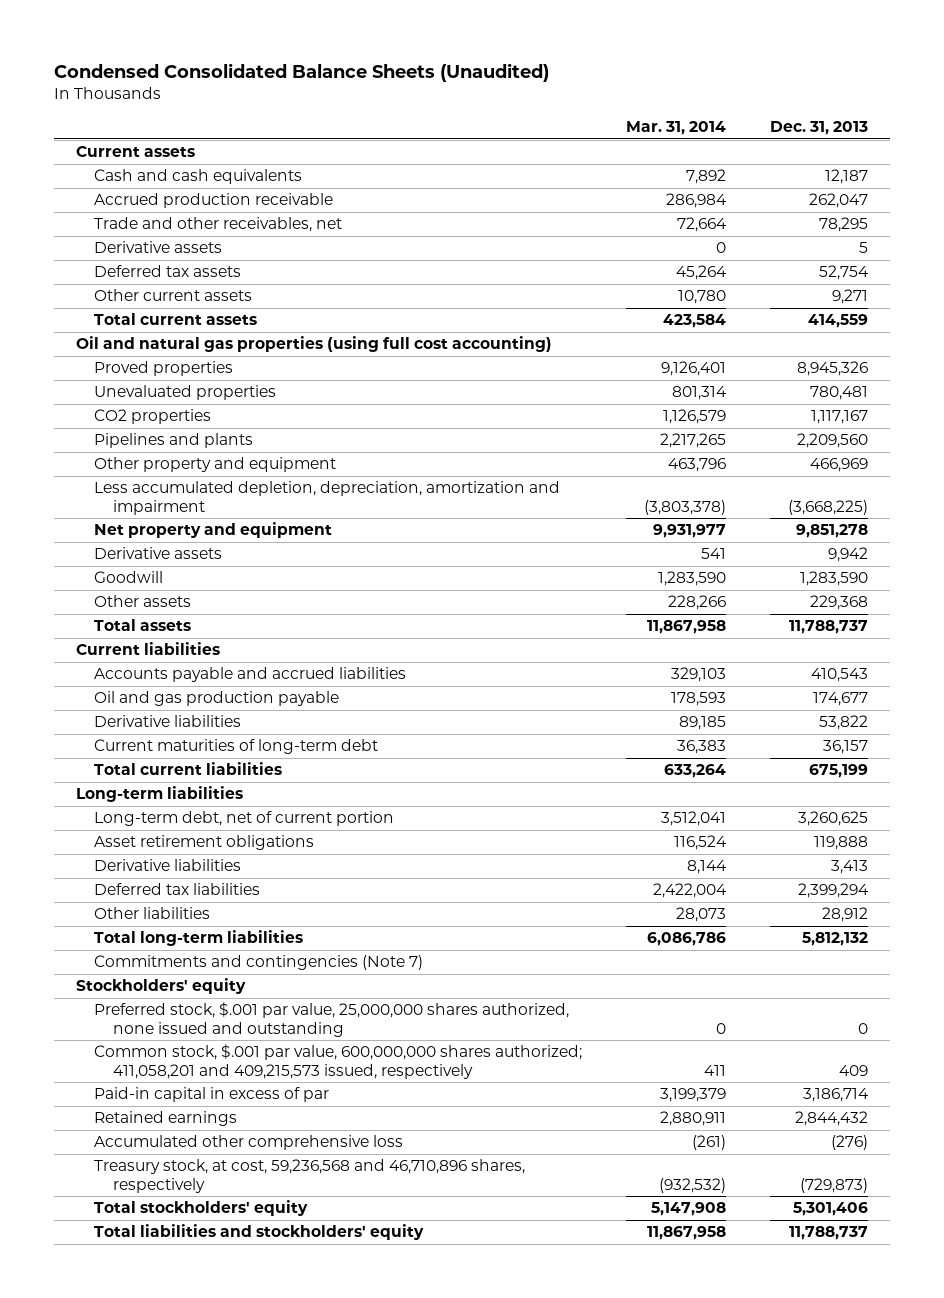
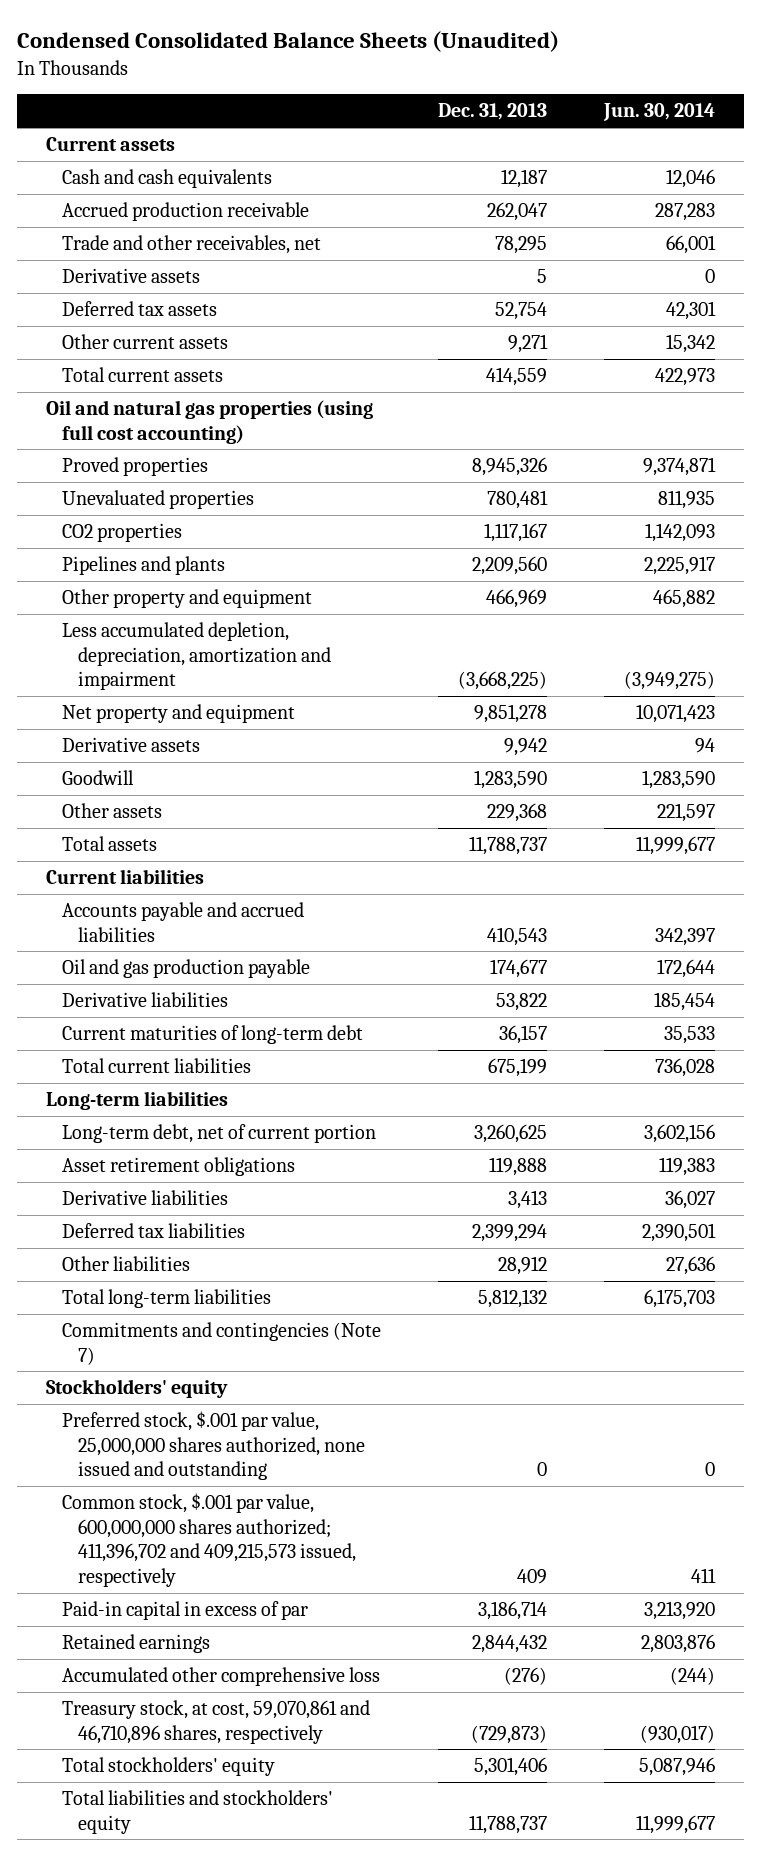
- | Mar. 31, 2014 | Dec. 31, 2013
+ | Dec. 31, 2013 | Jun. 30, 2014
- Common stock, $.001 par value, 600,000,000 shares authorized; 411,058,201 and 409,215,573 issued, respectively | 411 | 409
+ Common stock, $.001 par value, 600,000,000 shares authorized; 411,396,702 and 409,215,573 issued, respectively | 409 | 411
- Treasury stock, at cost, 59,236,568 and 46,710,896 shares, respectively | (932,532) | (729,873)
+ Treasury stock, at cost, 59,070,861 and 46,710,896 shares, respectively | (729,873) | (930,017)

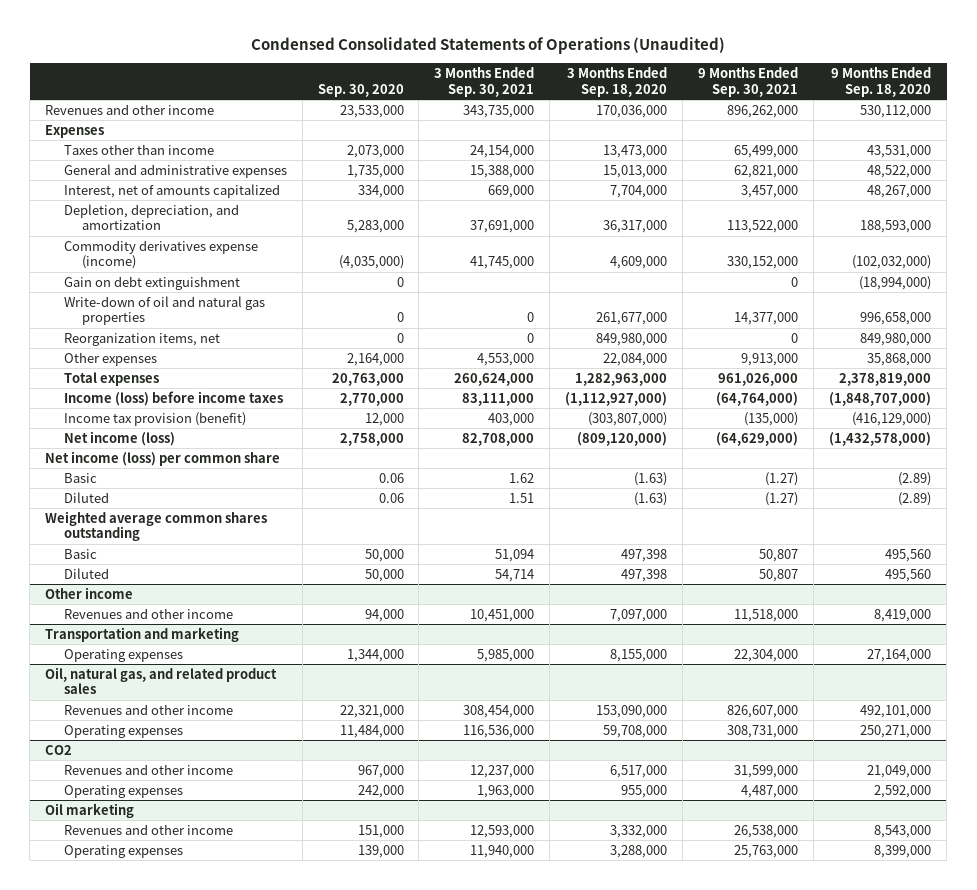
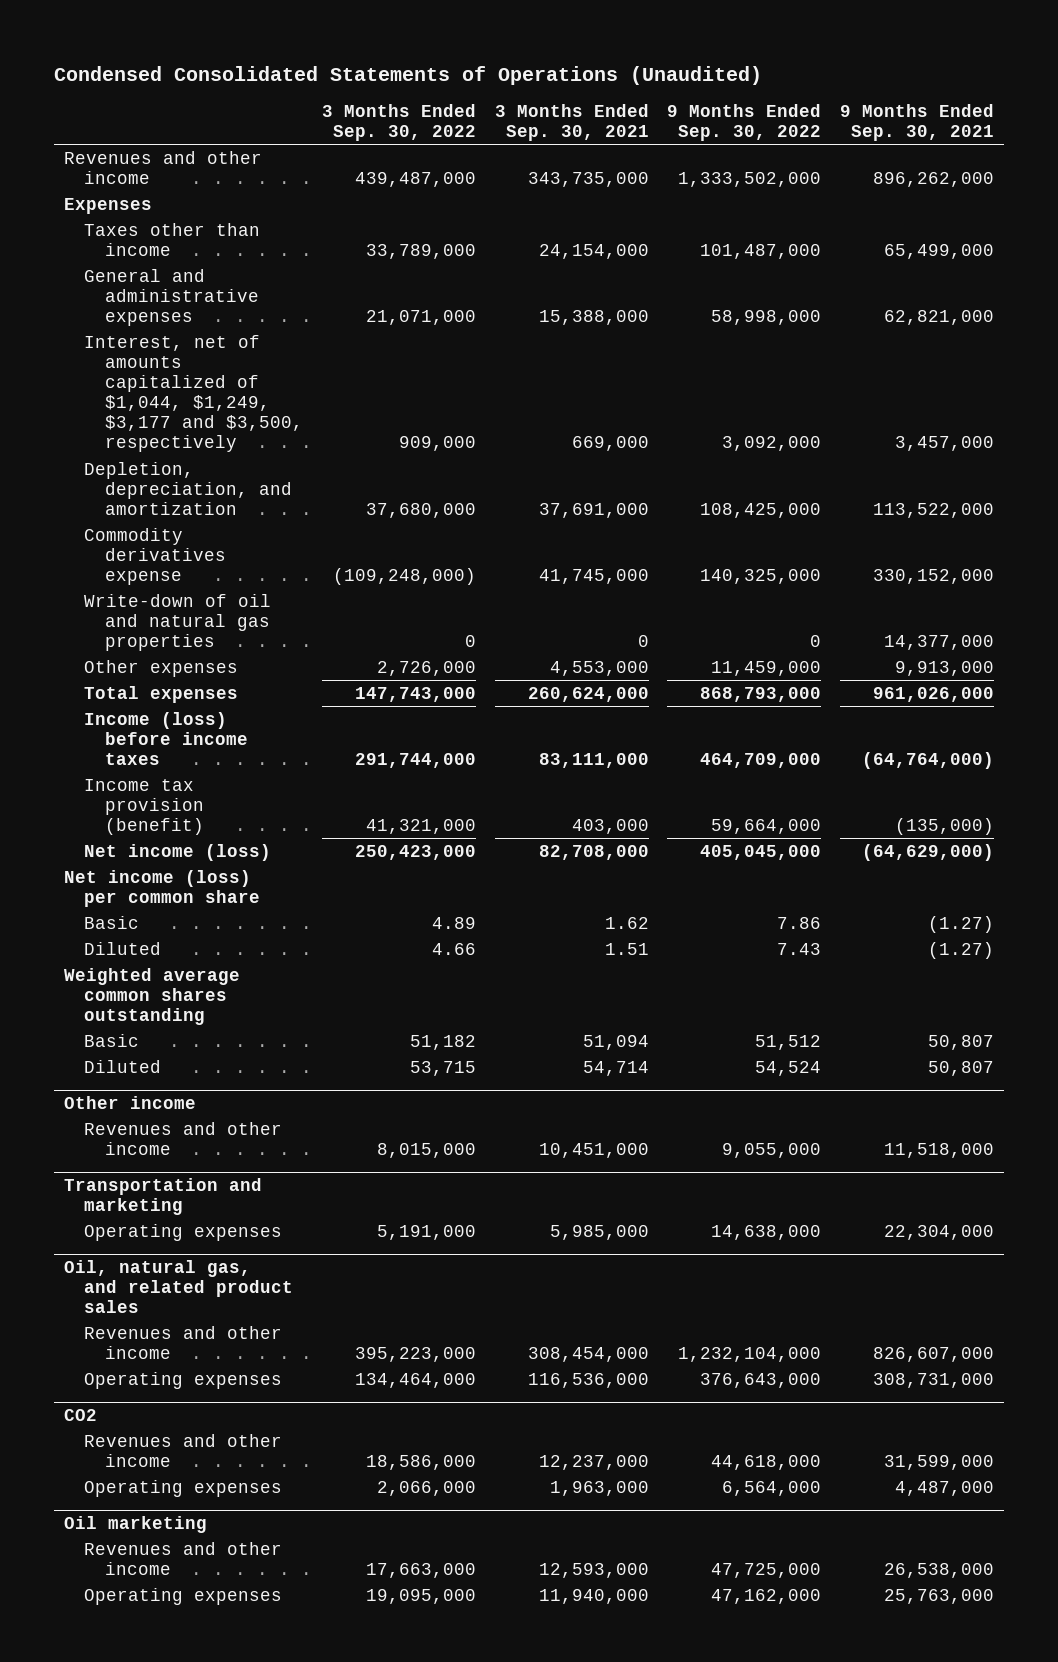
- | Sep. 30, 2020 | 3 Months Ended Sep. 30, 2021 | 3 Months Ended Sep. 18, 2020 | 9 Months Ended Sep. 30, 2021 | 9 Months Ended Sep. 18, 2020
+ | 3 Months Ended Sep. 30, 2022 | 3 Months Ended Sep. 30, 2021 | 9 Months Ended Sep. 30, 2022 | 9 Months Ended Sep. 30, 2021
- Interest, net of amounts capitalized | 334,000 | 669,000 | 7,704,000 | 3,457,000 | 48,267,000
+ Interest, net of amounts capitalized of $1,044, $1,249, $3,177 and $3,500, respectively | 909,000 | 669,000 | 3,092,000 | 3,457,000
- Commodity derivatives expense (income) | (4,035,000) | 41,745,000 | 4,609,000 | 330,152,000 | (102,032,000)
- Gain on debt extinguishment | 0 | | | 0 | (18,994,000)
+ Commodity derivatives expense | (109,248,000) | 41,745,000 | 140,325,000 | 330,152,000
- Reorganization items, net | 0 | 0 | 849,980,000 | 0 | 849,980,000

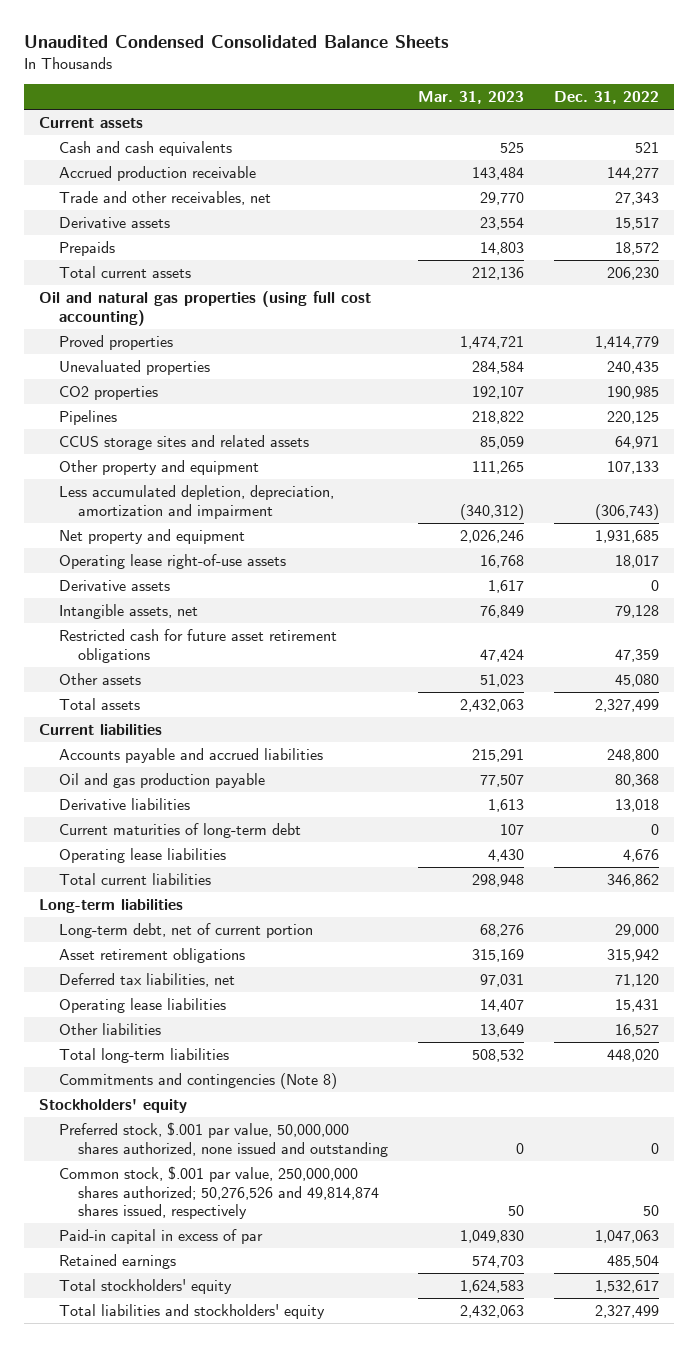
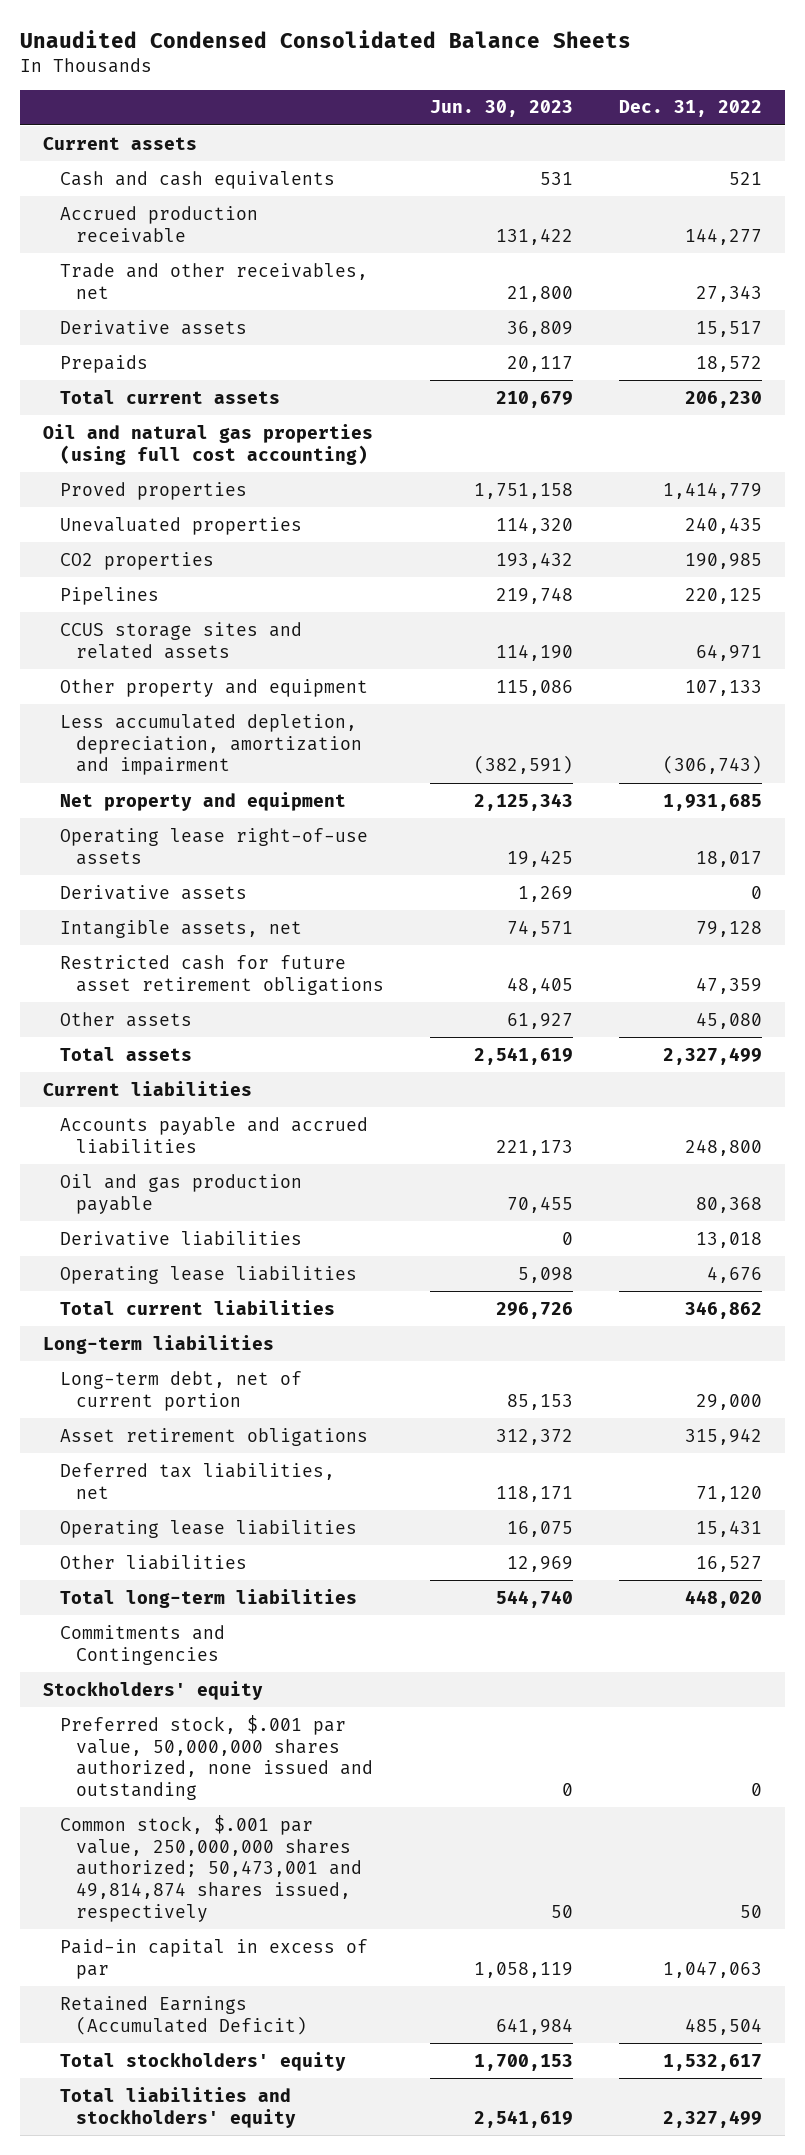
- | Mar. 31, 2023 | Dec. 31, 2022
+ | Jun. 30, 2023 | Dec. 31, 2022
- Current maturities of long-term debt | 107 | 0
- Commitments and contingencies (Note 8)
+ Commitments and Contingencies
- Common stock, $.001 par value, 250,000,000 shares authorized; 50,276,526 and 49,814,874 shares issued, respectively | 50 | 50
+ Common stock, $.001 par value, 250,000,000 shares authorized; 50,473,001 and 49,814,874 shares issued, respectively | 50 | 50
- Retained earnings | 574,703 | 485,504
+ Retained Earnings (Accumulated Deficit) | 641,984 | 485,504

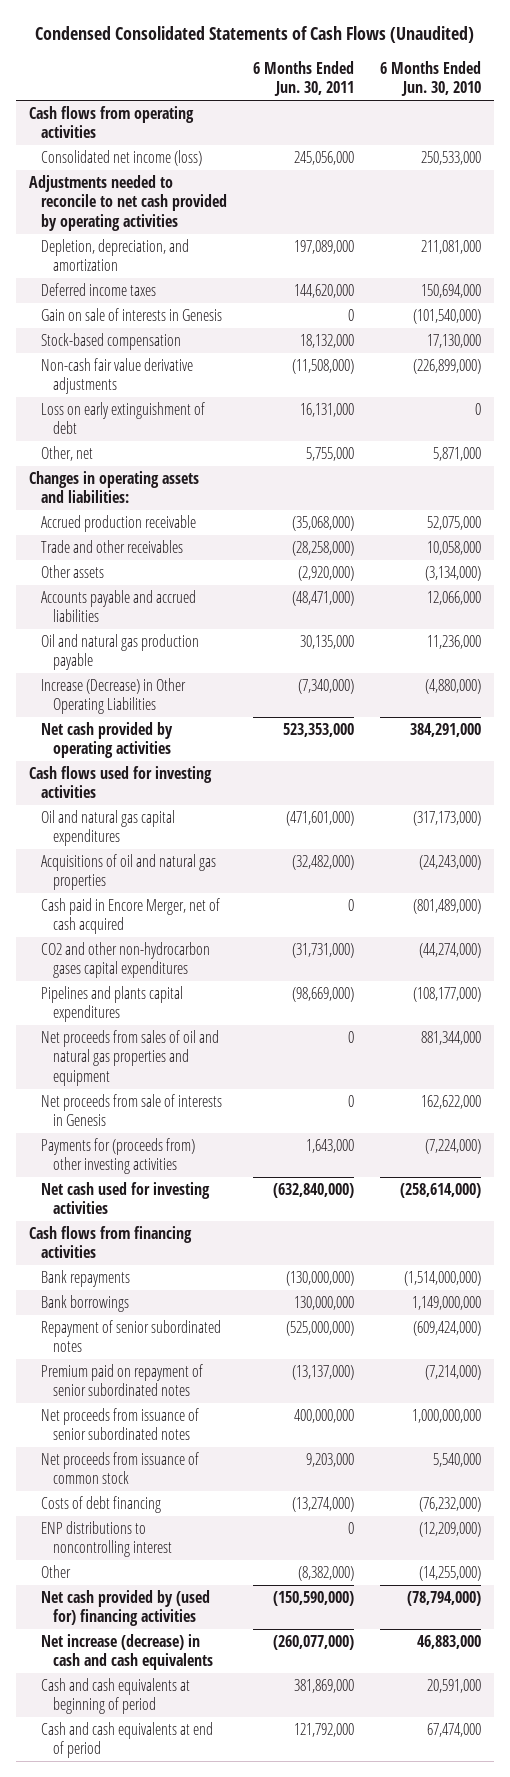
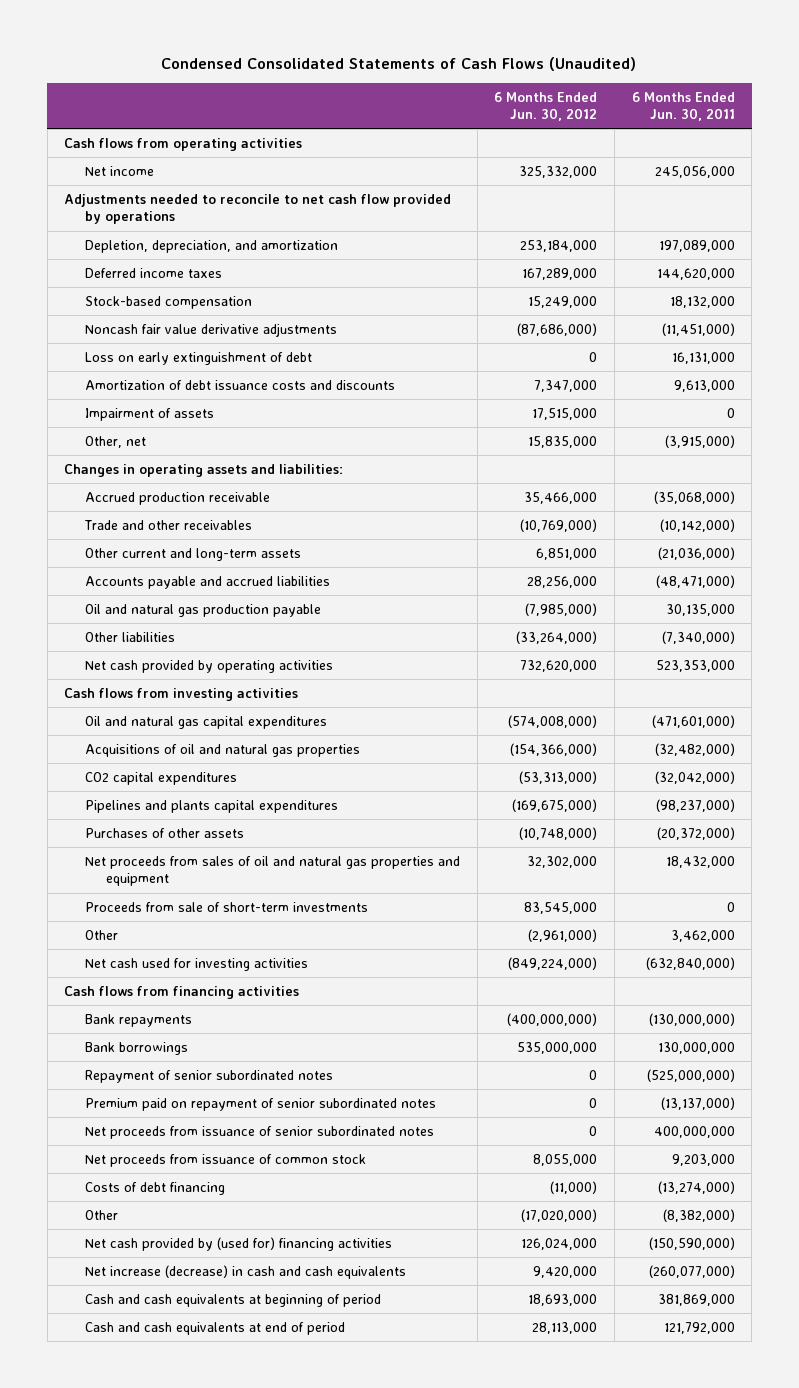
- | 6 Months Ended Jun. 30, 2011 | 6 Months Ended Jun. 30, 2010
+ | 6 Months Ended Jun. 30, 2012 | 6 Months Ended Jun. 30, 2011
- Consolidated net income (loss) | 245,056,000 | 250,533,000
- Adjustments needed to reconcile to net cash provided by operating activities
+ Net income | 325,332,000 | 245,056,000
+ Adjustments needed to reconcile to net cash flow provided by operations
- Gain on sale of interests in Genesis | 0 | (101,540,000)
- Non-cash fair value derivative adjustments | (11,508,000) | (226,899,000)
+ Noncash fair value derivative adjustments | (87,686,000) | (11,451,000)
- Other, net | 5,755,000 | 5,871,000
+ Amortization of debt issuance costs and discounts | 7,347,000 | 9,613,000
+ Impairment of assets | 17,515,000 | 0
+ Other, net | 15,835,000 | (3,915,000)
- Trade and other receivables | (28,258,000) | 10,058,000
- Other assets | (2,920,000) | (3,134,000)
+ Trade and other receivables | (10,769,000) | (10,142,000)
+ Other current and long-term assets | 6,851,000 | (21,036,000)
- Increase (Decrease) in Other Operating Liabilities | (7,340,000) | (4,880,000)
+ Other liabilities | (33,264,000) | (7,340,000)
- Cash flows used for investing activities
+ Cash flows from investing activities
- Cash paid in Encore Merger, net of cash acquired | 0 | (801,489,000)
- CO2 and other non-hydrocarbon gases capital expenditures | (31,731,000) | (44,274,000)
- Pipelines and plants capital expenditures | (98,669,000) | (108,177,000)
- Net proceeds from sales of oil and natural gas properties and equipment | 0 | 881,344,000
- Net proceeds from sale of interests in Genesis | 0 | 162,622,000
- Payments for (proceeds from) other investing activities | 1,643,000 | (7,224,000)
+ CO2 capital expenditures | (53,313,000) | (32,042,000)
+ Pipelines and plants capital expenditures | (169,675,000) | (98,237,000)
+ Purchases of other assets | (10,748,000) | (20,372,000)
+ Net proceeds from sales of oil and natural gas properties and equipment | 32,302,000 | 18,432,000
+ Proceeds from sale of short-term investments | 83,545,000 | 0
+ Other | (2,961,000) | 3,462,000
- ENP distributions to noncontrolling interest | 0 | (12,209,000)

